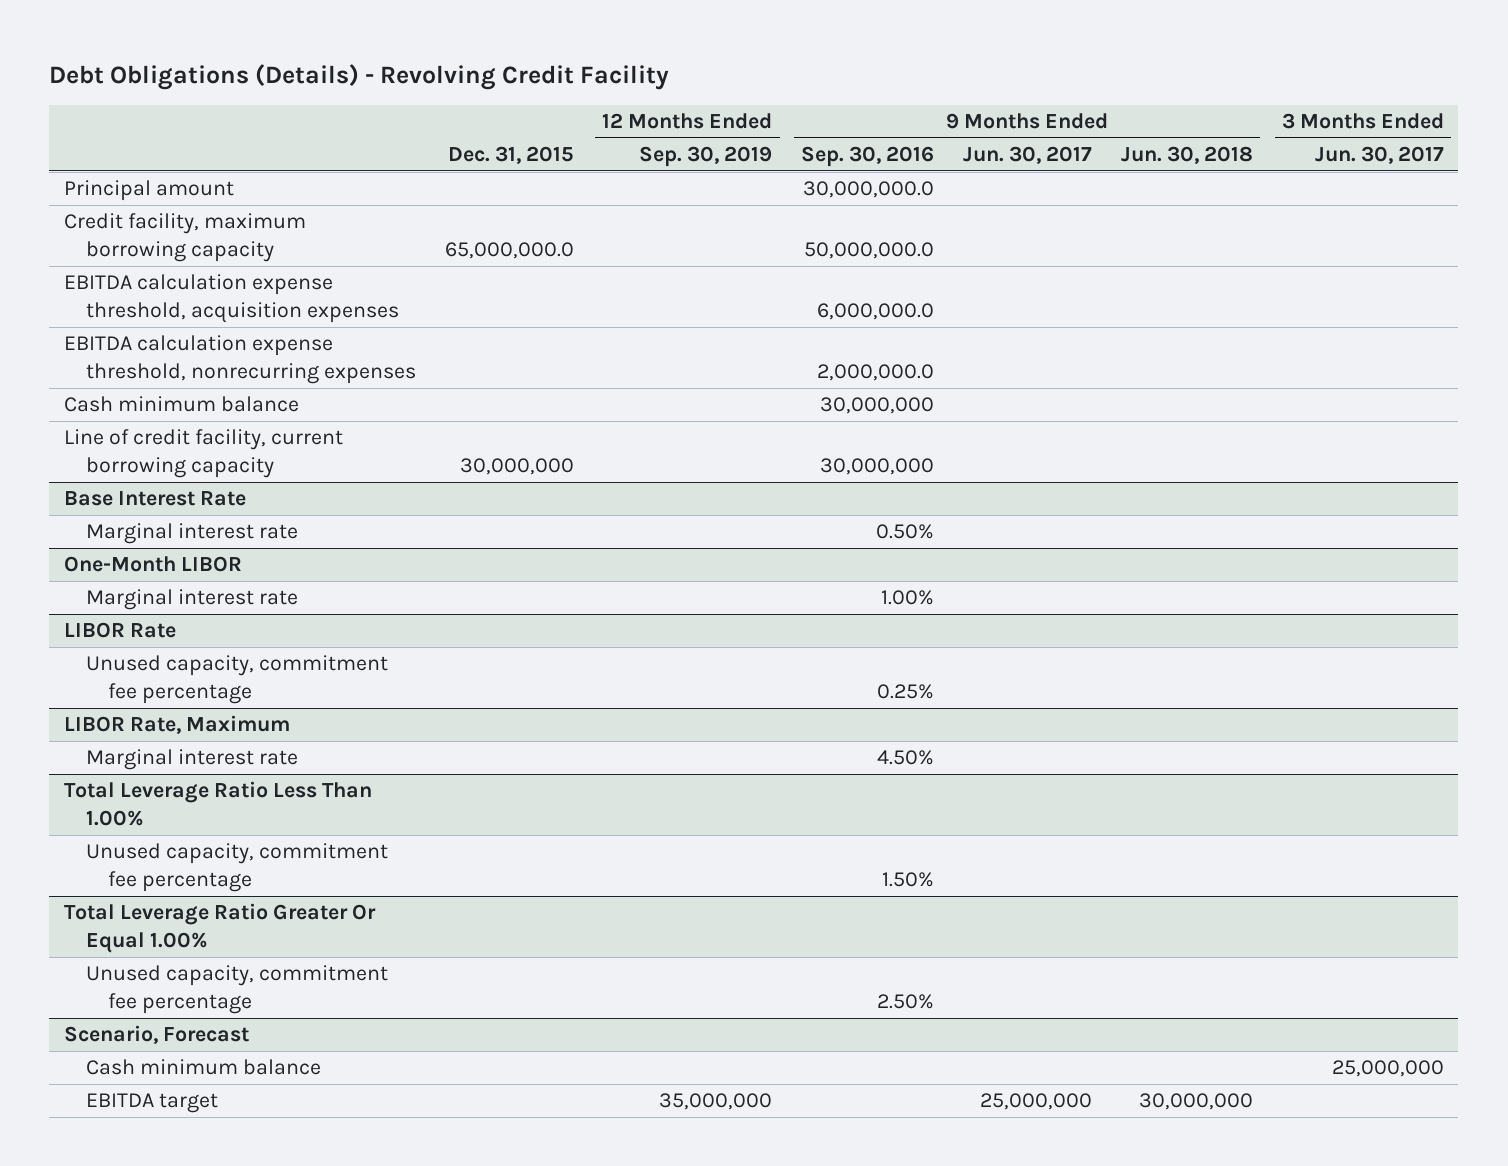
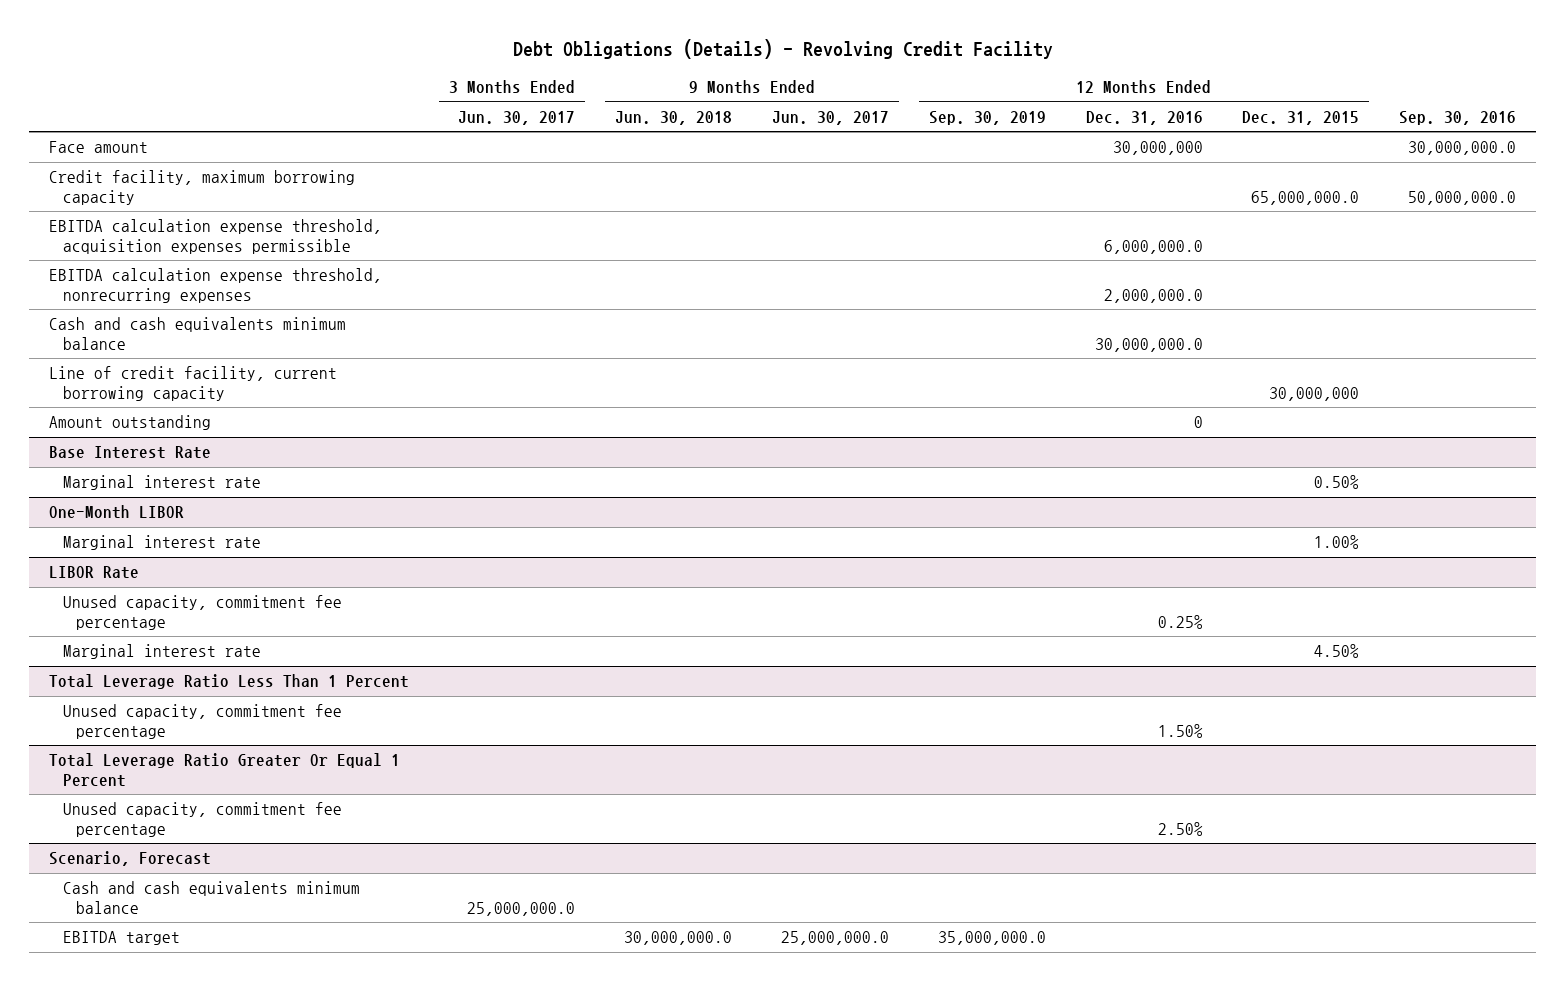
- | Dec. 31, 2015 | 12 Months Ended Sep. 30, 2019 | 9 Months Ended Sep. 30, 2016 | 9 Months Ended Jun. 30, 2017 | 9 Months Ended Jun. 30, 2018 | 3 Months Ended Jun. 30, 2017
+ | 3 Months Ended Jun. 30, 2017 | 9 Months Ended Jun. 30, 2018 | 9 Months Ended Jun. 30, 2017 | 12 Months Ended Sep. 30, 2019 | 12 Months Ended Dec. 31, 2016 | 12 Months Ended Dec. 31, 2015 | Sep. 30, 2016
- Principal amount | | | 30,000,000.0 | | |
+ Face amount | | | | | 30,000,000 | | 30,000,000.0
- EBITDA calculation expense threshold, acquisition expenses | | | 6,000,000.0 | | |
+ EBITDA calculation expense threshold, acquisition expenses permissible | | | | | 6,000,000.0 | |
- Cash minimum balance | | | 30,000,000 | | |
+ Cash and cash equivalents minimum balance | | | | | 30,000,000.0 | |
+ Amount outstanding | | | | | 0 | |
- LIBOR Rate, Maximum
- Marginal interest rate | | | 4.50% | | |
- Total Leverage Ratio Less Than 1.00%
- Unused capacity, commitment fee percentage | | | 1.50% | | |
- Total Leverage Ratio Greater Or Equal 1.00%
- Unused capacity, commitment fee percentage | | | 2.50% | | |
@ LIBOR Rate
+ Marginal interest rate | | | | | | 4.50% |
+ Total Leverage Ratio Less Than 1 Percent
+ Unused capacity, commitment fee percentage | | | | | 1.50% | |
+ Total Leverage Ratio Greater Or Equal 1 Percent
+ Unused capacity, commitment fee percentage | | | | | 2.50% | |
@ Scenario, Forecast
- Cash minimum balance | | | | | | 25,000,000
- EBITDA target | | 35,000,000 | | 25,000,000 | 30,000,000 |
+ Cash and cash equivalents minimum balance | 25,000,000.0 | | | | | |
+ EBITDA target | | 30,000,000.0 | 25,000,000.0 | 35,000,000.0 | | |

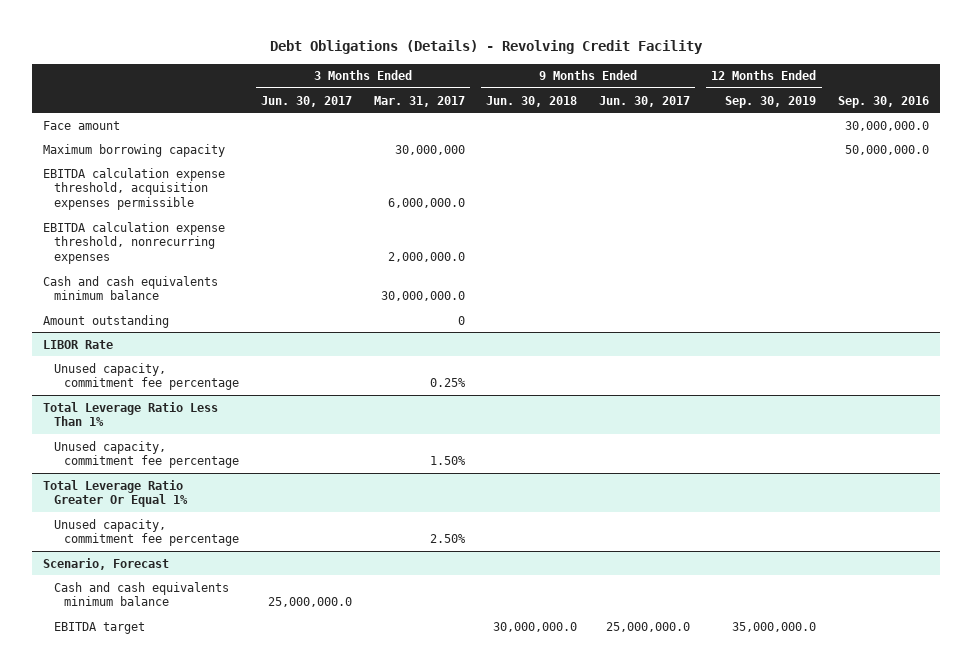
- | 3 Months Ended Jun. 30, 2017 | 9 Months Ended Jun. 30, 2018 | 9 Months Ended Jun. 30, 2017 | 12 Months Ended Sep. 30, 2019 | 12 Months Ended Dec. 31, 2016 | 12 Months Ended Dec. 31, 2015 | Sep. 30, 2016
+ | 3 Months Ended Jun. 30, 2017 | 3 Months Ended Mar. 31, 2017 | 9 Months Ended Jun. 30, 2018 | 9 Months Ended Jun. 30, 2017 | 12 Months Ended Sep. 30, 2019 | Sep. 30, 2016
- Credit facility, maximum borrowing capacity | | | | | | 65,000,000.0 | 50,000,000.0
+ Maximum borrowing capacity | | 30,000,000 | | | | 50,000,000.0
- Line of credit facility, current borrowing capacity | | | | | | 30,000,000 |
- Base Interest Rate
- Marginal interest rate | | | | | | 0.50% |
- One-Month LIBOR
- Marginal interest rate | | | | | | 1.00% |
@ LIBOR Rate
- Marginal interest rate | | | | | | 4.50% |
- Total Leverage Ratio Less Than 1 Percent
- Unused capacity, commitment fee percentage | | | | | 1.50% | |
- Total Leverage Ratio Greater Or Equal 1 Percent
- Unused capacity, commitment fee percentage | | | | | 2.50% | |
+ Total Leverage Ratio Less Than 1%
+ Unused capacity, commitment fee percentage | | 1.50% | | | |
+ Total Leverage Ratio Greater Or Equal 1%
+ Unused capacity, commitment fee percentage | | 2.50% | | | |

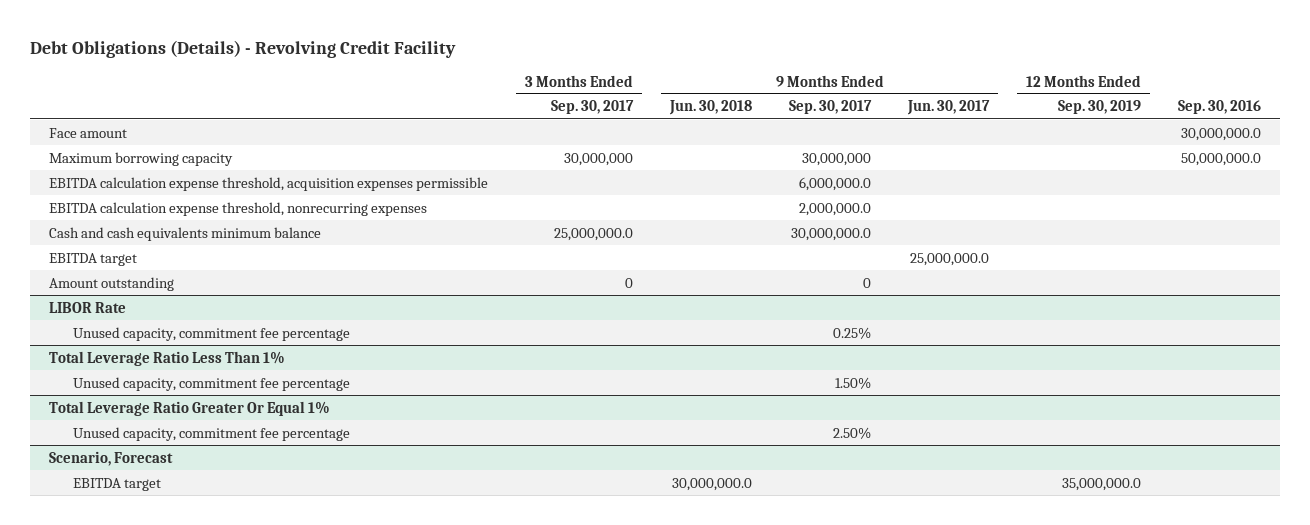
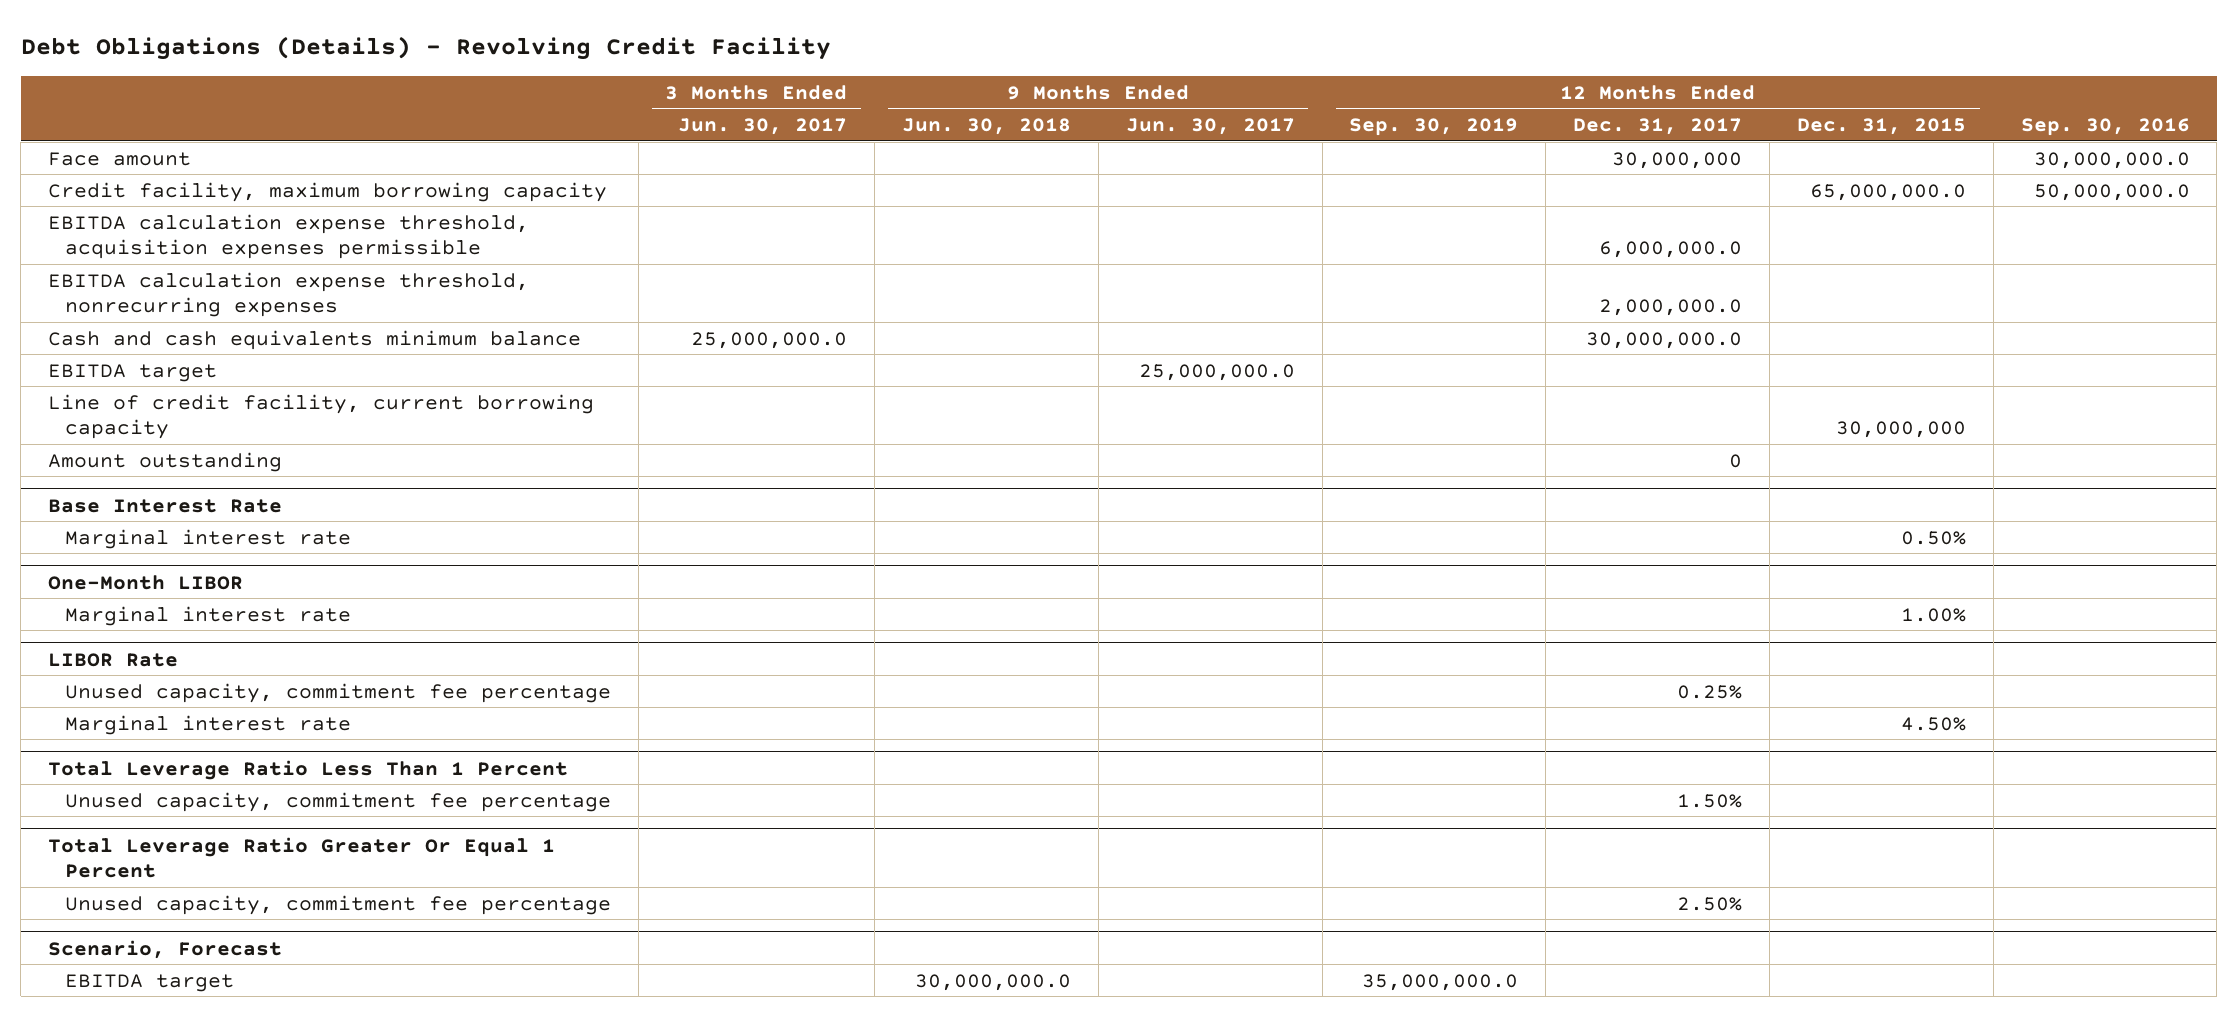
- | 3 Months Ended Sep. 30, 2017 | 9 Months Ended Jun. 30, 2018 | 9 Months Ended Sep. 30, 2017 | 9 Months Ended Jun. 30, 2017 | 12 Months Ended Sep. 30, 2019 | Sep. 30, 2016
+ | 3 Months Ended Jun. 30, 2017 | 9 Months Ended Jun. 30, 2018 | 9 Months Ended Jun. 30, 2017 | 12 Months Ended Sep. 30, 2019 | 12 Months Ended Dec. 31, 2017 | 12 Months Ended Dec. 31, 2015 | Sep. 30, 2016
- Maximum borrowing capacity | 30,000,000 | | 30,000,000 | | | 50,000,000.0
+ Credit facility, maximum borrowing capacity | | | | | | 65,000,000.0 | 50,000,000.0
+ Line of credit facility, current borrowing capacity | | | | | | 30,000,000 |
+ Base Interest Rate
+ Marginal interest rate | | | | | | 0.50% |
+ One-Month LIBOR
+ Marginal interest rate | | | | | | 1.00% |
- Total Leverage Ratio Less Than 1%
- Unused capacity, commitment fee percentage | | | 1.50% | | |
- Total Leverage Ratio Greater Or Equal 1%
- Unused capacity, commitment fee percentage | | | 2.50% | | |
@ LIBOR Rate
+ Marginal interest rate | | | | | | 4.50% |
+ Total Leverage Ratio Less Than 1 Percent
+ Unused capacity, commitment fee percentage | | | | | 1.50% | |
+ Total Leverage Ratio Greater Or Equal 1 Percent
+ Unused capacity, commitment fee percentage | | | | | 2.50% | |

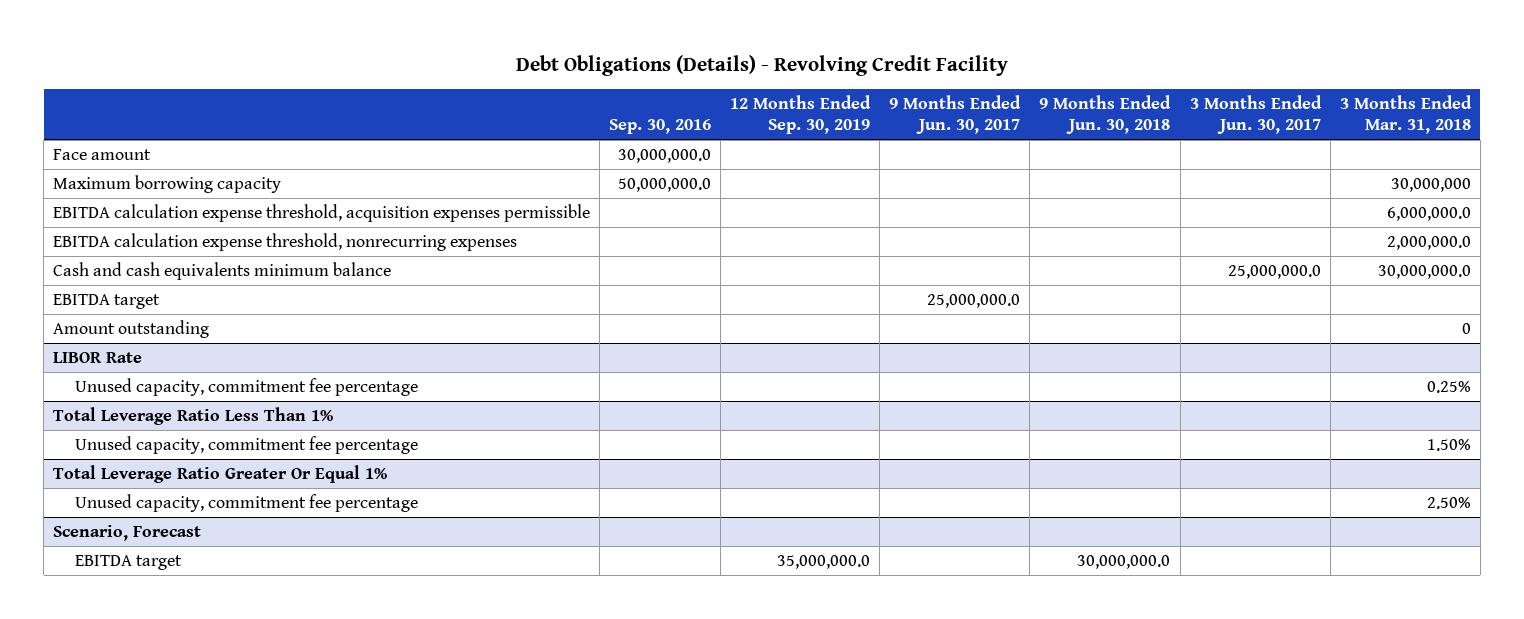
- | 3 Months Ended Jun. 30, 2017 | 9 Months Ended Jun. 30, 2018 | 9 Months Ended Jun. 30, 2017 | 12 Months Ended Sep. 30, 2019 | 12 Months Ended Dec. 31, 2017 | 12 Months Ended Dec. 31, 2015 | Sep. 30, 2016
+ | Sep. 30, 2016 | 12 Months Ended Sep. 30, 2019 | 9 Months Ended Jun. 30, 2017 | 9 Months Ended Jun. 30, 2018 | 3 Months Ended Jun. 30, 2017 | 3 Months Ended Mar. 31, 2018
- Credit facility, maximum borrowing capacity | | | | | | 65,000,000.0 | 50,000,000.0
+ Maximum borrowing capacity | 50,000,000.0 | | | | | 30,000,000
- Line of credit facility, current borrowing capacity | | | | | | 30,000,000 |
- Base Interest Rate
- Marginal interest rate | | | | | | 0.50% |
- One-Month LIBOR
- Marginal interest rate | | | | | | 1.00% |
@ LIBOR Rate
- Marginal interest rate | | | | | | 4.50% |
- Total Leverage Ratio Less Than 1 Percent
- Unused capacity, commitment fee percentage | | | | | 1.50% | |
- Total Leverage Ratio Greater Or Equal 1 Percent
- Unused capacity, commitment fee percentage | | | | | 2.50% | |
+ Total Leverage Ratio Less Than 1%
+ Unused capacity, commitment fee percentage | | | | | | 1.50%
+ Total Leverage Ratio Greater Or Equal 1%
+ Unused capacity, commitment fee percentage | | | | | | 2.50%

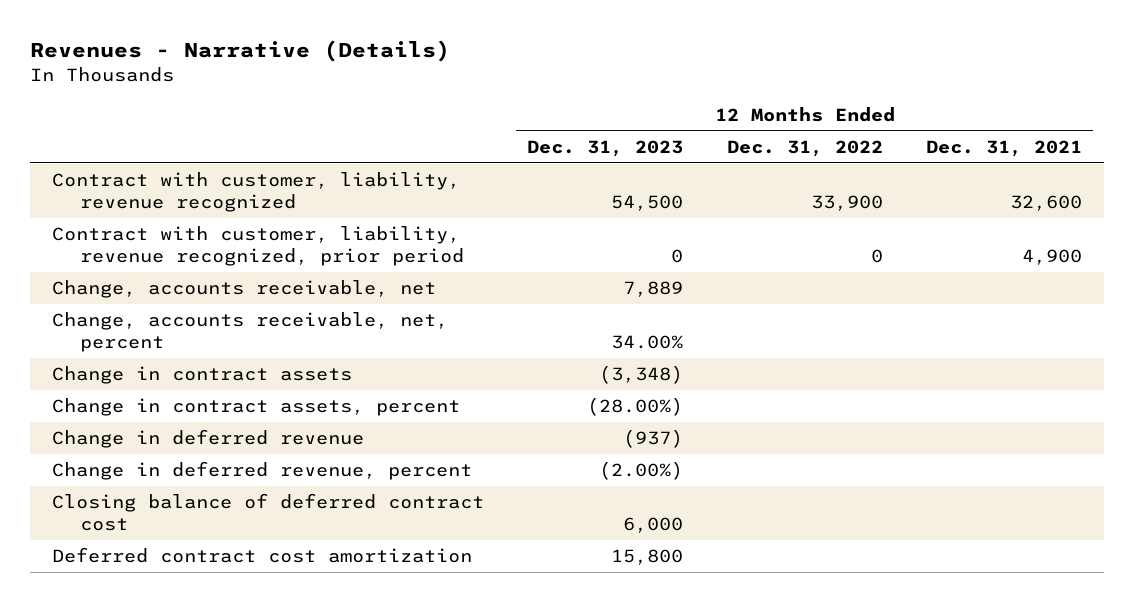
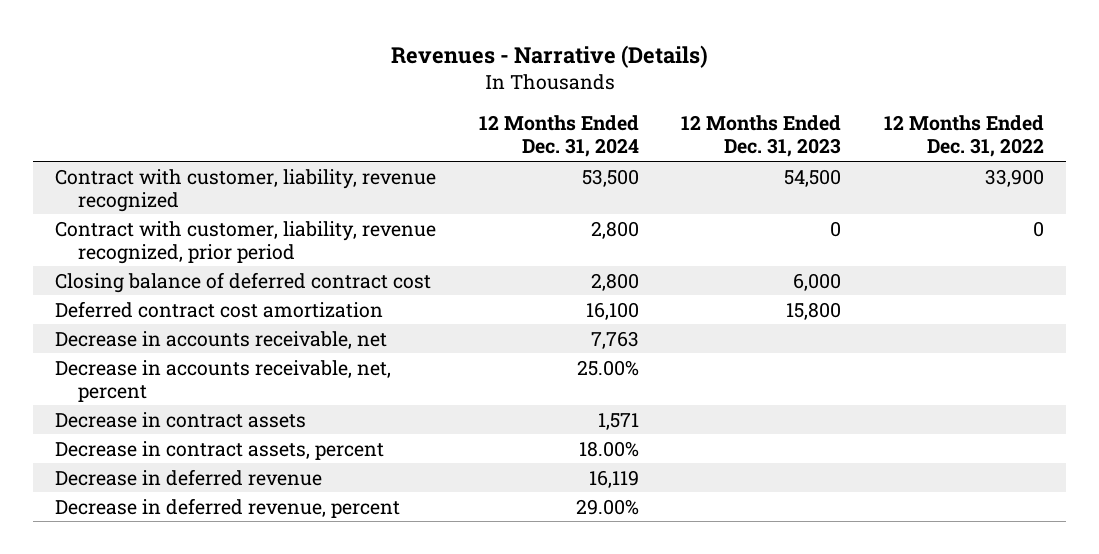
- | 12 Months Ended Dec. 31, 2023 | 12 Months Ended Dec. 31, 2022 | 12 Months Ended Dec. 31, 2021
+ | 12 Months Ended Dec. 31, 2024 | 12 Months Ended Dec. 31, 2023 | 12 Months Ended Dec. 31, 2022
- Change, accounts receivable, net | 7,889 | |
- Change, accounts receivable, net, percent | 34.00% | |
- Change in contract assets | (3,348) | |
- Change in contract assets, percent | (28.00%) | |
- Change in deferred revenue | (937) | |
- Change in deferred revenue, percent | (2.00%) | |
+ Decrease in accounts receivable, net | 7,763 | |
+ Decrease in accounts receivable, net, percent | 25.00% | |
+ Decrease in contract assets | 1,571 | |
+ Decrease in contract assets, percent | 18.00% | |
+ Decrease in deferred revenue | 16,119 | |
+ Decrease in deferred revenue, percent | 29.00% | |

